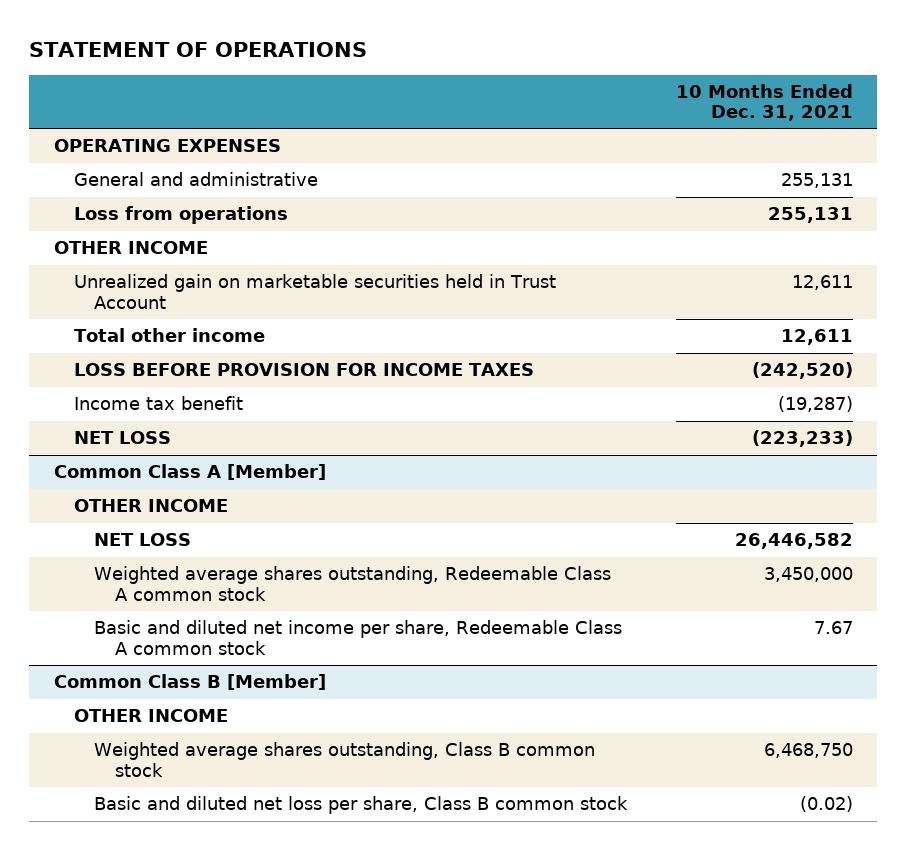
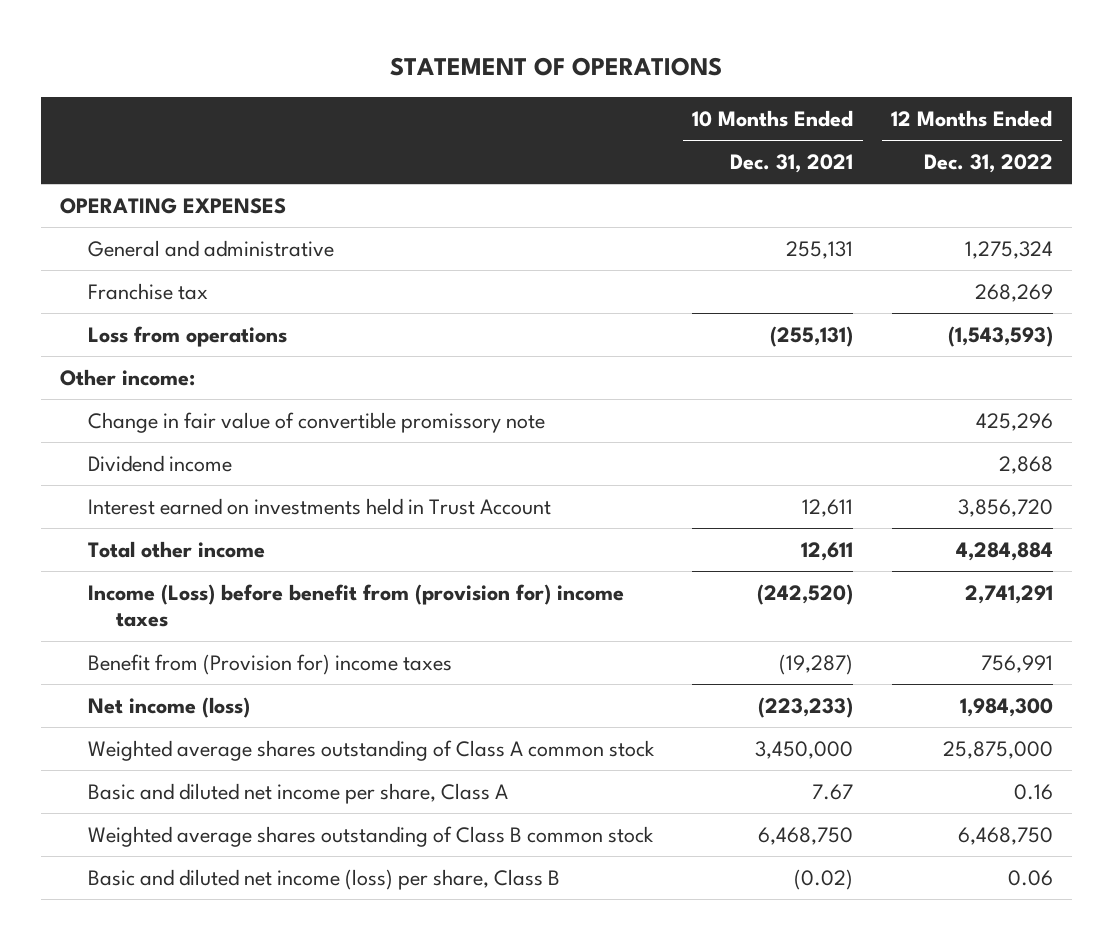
- | 10 Months Ended Dec. 31, 2021
+ | 10 Months Ended Dec. 31, 2021 | 12 Months Ended Dec. 31, 2022
- Loss from operations | 255,131
- OTHER INCOME
- Unrealized gain on marketable securities held in Trust Account | 12,611
+ Franchise tax | | 268,269
+ Loss from operations | (255,131) | (1,543,593)
+ Other income:
+ Change in fair value of convertible promissory note | | 425,296
+ Dividend income | | 2,868
+ Interest earned on investments held in Trust Account | 12,611 | 3,856,720
- LOSS BEFORE PROVISION FOR INCOME TAXES | (242,520)
- Income tax benefit | (19,287)
- NET LOSS | (223,233)
- Common Class A [Member]
- OTHER INCOME
- NET LOSS | 26,446,582
- Weighted average shares outstanding, Redeemable Class A common stock | 3,450,000
- Basic and diluted net income per share, Redeemable Class A common stock | 7.67
- Common Class B [Member]
- OTHER INCOME
- Weighted average shares outstanding, Class B common stock | 6,468,750
- Basic and diluted net loss per share, Class B common stock | (0.02)
+ Income (Loss) before benefit from (provision for) income taxes | (242,520) | 2,741,291
+ Benefit from (Provision for) income taxes | (19,287) | 756,991
+ Net income (loss) | (223,233) | 1,984,300
+ Weighted average shares outstanding of Class A common stock | 3,450,000 | 25,875,000
+ Basic and diluted net income per share, Class A | 7.67 | 0.16
+ Weighted average shares outstanding of Class B common stock | 6,468,750 | 6,468,750
+ Basic and diluted net income (loss) per share, Class B | (0.02) | 0.06

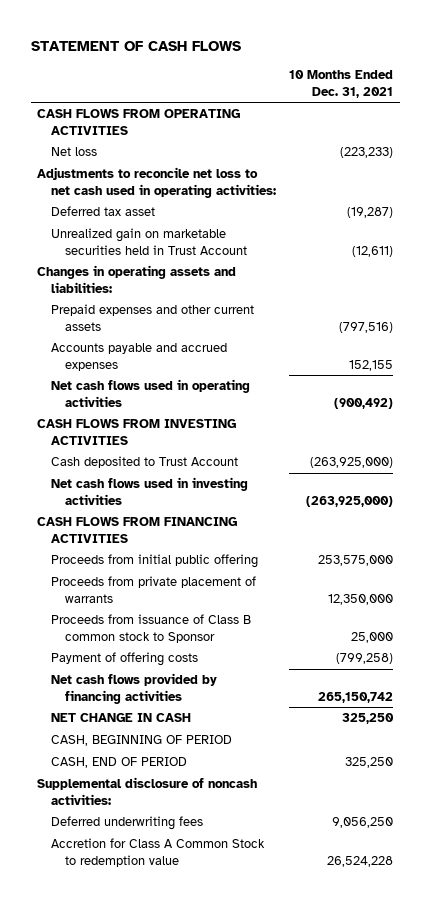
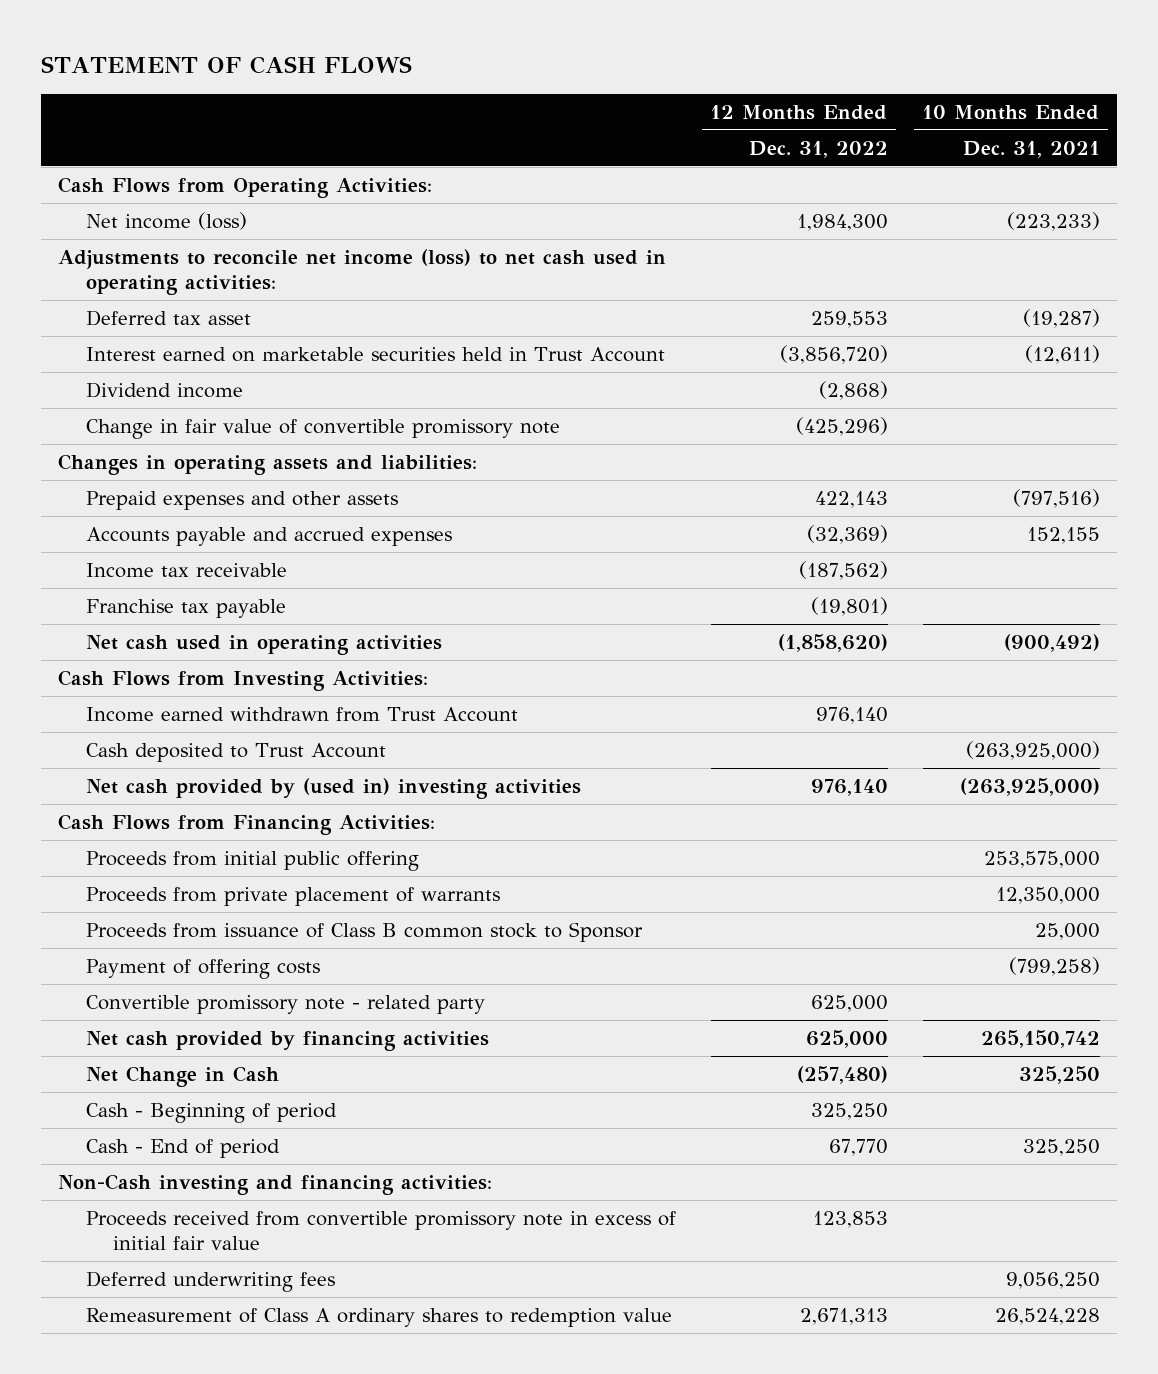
- | 10 Months Ended Dec. 31, 2021
+ | 12 Months Ended Dec. 31, 2022 | 10 Months Ended Dec. 31, 2021
- CASH FLOWS FROM OPERATING ACTIVITIES
- Net loss | (223,233)
- Adjustments to reconcile net loss to net cash used in operating activities:
+ Cash Flows from Operating Activities:
+ Net income (loss) | 1,984,300 | (223,233)
+ Adjustments to reconcile net income (loss) to net cash used in operating activities:
- Unrealized gain on marketable securities held in Trust Account | (12,611)
+ Interest earned on marketable securities held in Trust Account | (3,856,720) | (12,611)
+ Dividend income | (2,868) |
+ Change in fair value of convertible promissory note | (425,296) |
- Prepaid expenses and other current assets | (797,516)
+ Prepaid expenses and other assets | 422,143 | (797,516)
- Net cash flows used in operating activities | (900,492)
- CASH FLOWS FROM INVESTING ACTIVITIES
+ Income tax receivable | (187,562) |
+ Franchise tax payable | (19,801) |
+ Net cash used in operating activities | (1,858,620) | (900,492)
+ Cash Flows from Investing Activities:
+ Income earned withdrawn from Trust Account | 976,140 |
- Net cash flows used in investing activities | (263,925,000)
- CASH FLOWS FROM FINANCING ACTIVITIES
+ Net cash provided by (used in) investing activities | 976,140 | (263,925,000)
+ Cash Flows from Financing Activities:
- Net cash flows provided by financing activities | 265,150,742
- NET CHANGE IN CASH | 325,250
- CASH, BEGINNING OF PERIOD
- CASH, END OF PERIOD | 325,250
- Supplemental disclosure of noncash activities:
+ Convertible promissory note - related party | 625,000 |
+ Net cash provided by financing activities | 625,000 | 265,150,742
+ Net Change in Cash | (257,480) | 325,250
+ Cash - Beginning of period | 325,250 |
+ Cash - End of period | 67,770 | 325,250
+ Non-Cash investing and financing activities:
+ Proceeds received from convertible promissory note in excess of initial fair value | 123,853 |
- Accretion for Class A Common Stock to redemption value | 26,524,228
+ Remeasurement of Class A ordinary shares to redemption value | 2,671,313 | 26,524,228

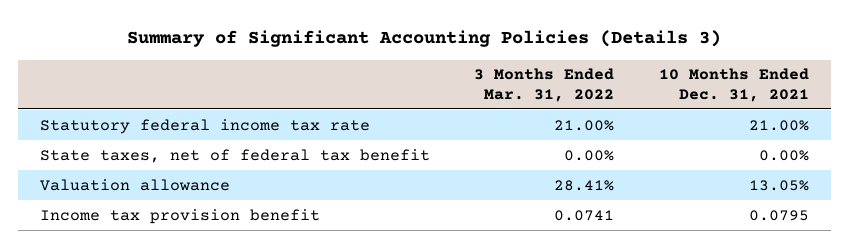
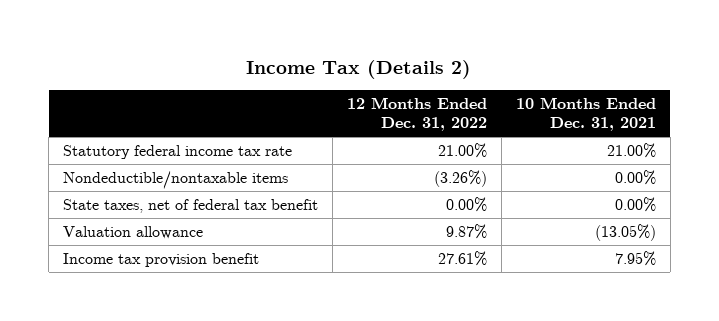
- Summary of Significant Accounting Policies (Details 3)
+ Income Tax (Details 2)
- | 3 Months Ended Mar. 31, 2022 | 10 Months Ended Dec. 31, 2021
+ | 12 Months Ended Dec. 31, 2022 | 10 Months Ended Dec. 31, 2021
+ Nondeductible/nontaxable items | (3.26%) | 0.00%
- Valuation allowance | 28.41% | 13.05%
- Income tax provision benefit | 0.0741 | 0.0795
+ Valuation allowance | 9.87% | (13.05%)
+ Income tax provision benefit | 27.61% | 7.95%

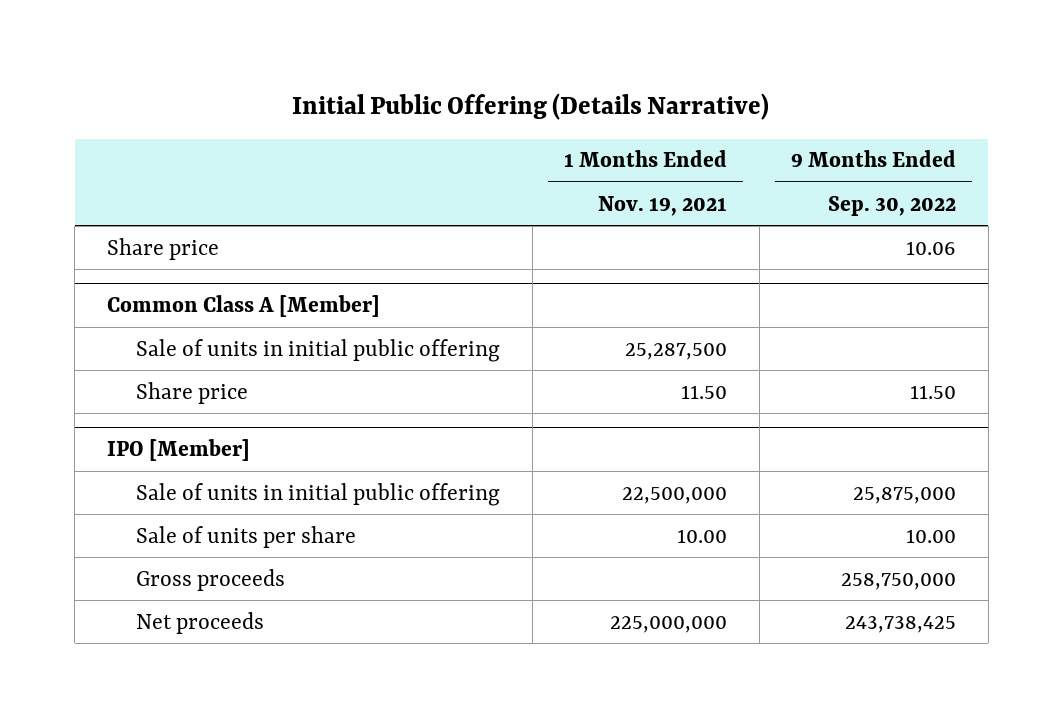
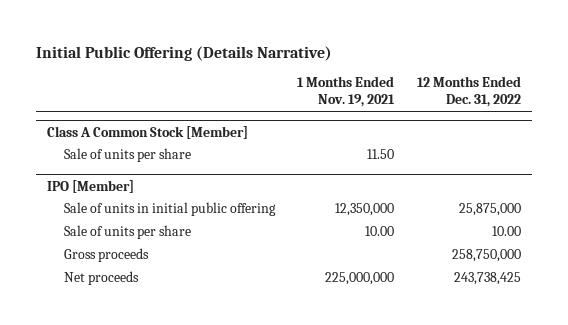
- | 1 Months Ended Nov. 19, 2021 | 9 Months Ended Sep. 30, 2022
+ | 1 Months Ended Nov. 19, 2021 | 12 Months Ended Dec. 31, 2022
- Share price | | 10.06
- Common Class A [Member]
- Sale of units in initial public offering | 25,287,500 |
- Share price | 11.50 | 11.50
+ Class A Common Stock [Member]
+ Sale of units per share | 11.50 |
@ IPO [Member]
- Sale of units in initial public offering | 22,500,000 | 25,875,000
+ Sale of units in initial public offering | 12,350,000 | 25,875,000

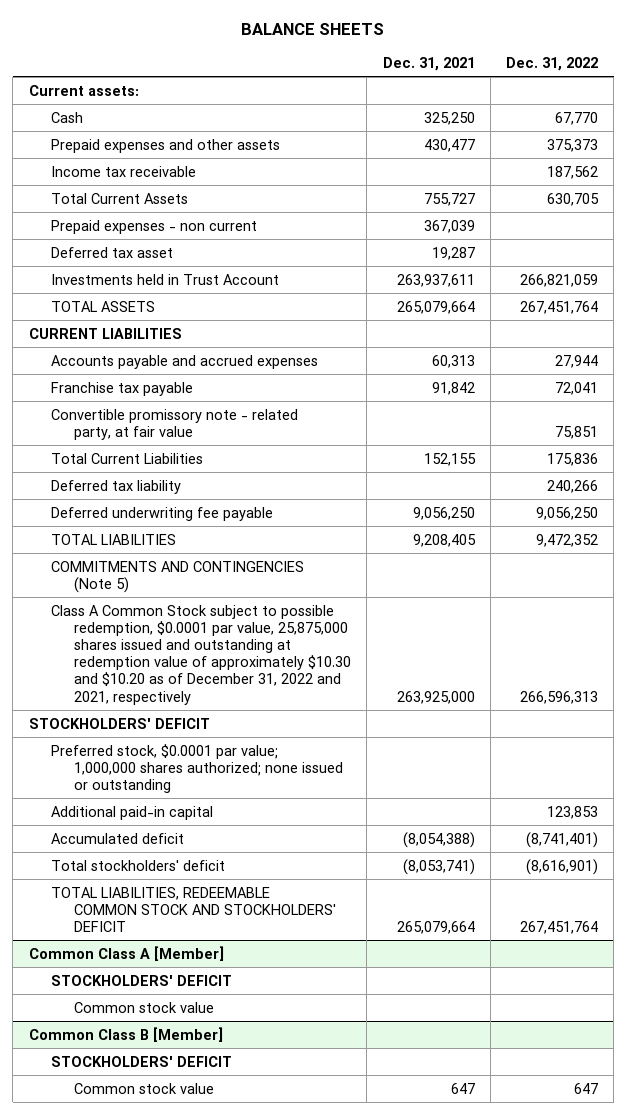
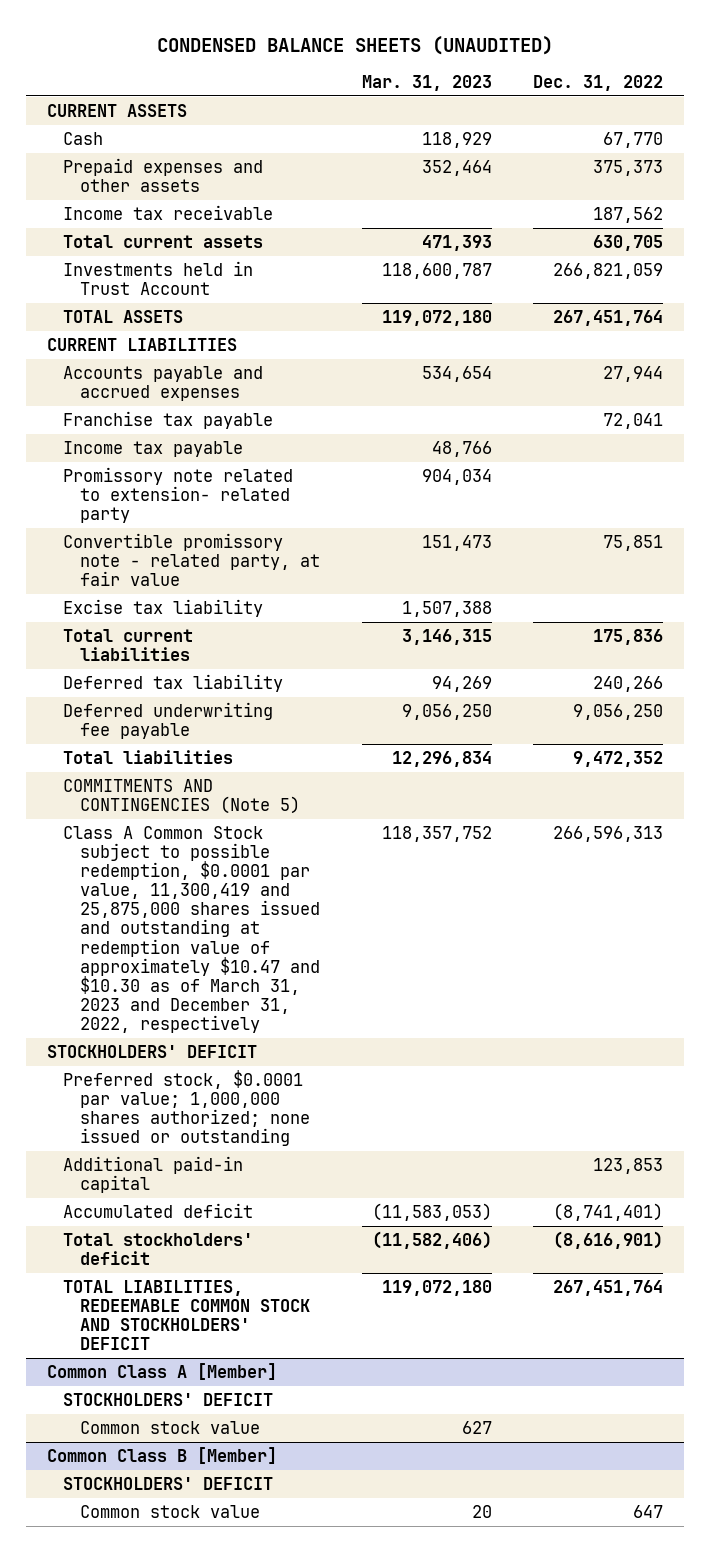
- BALANCE SHEETS
+ CONDENSED BALANCE SHEETS (UNAUDITED)
- | Dec. 31, 2021 | Dec. 31, 2022
+ | Mar. 31, 2023 | Dec. 31, 2022
- Current assets:
+ CURRENT ASSETS
- Total Current Assets | 755,727 | 630,705
- Prepaid expenses - non current | 367,039 |
- Deferred tax asset | 19,287 |
+ Total current assets | 471,393 | 630,705
+ Income tax payable | 48,766 |
+ Promissory note related to extension- related party | 904,034 |
- Total Current Liabilities | 152,155 | 175,836
+ Excise tax liability | 1,507,388 |
+ Total current liabilities | 3,146,315 | 175,836
- TOTAL LIABILITIES | 9,208,405 | 9,472,352
+ Total liabilities | 12,296,834 | 9,472,352
- Class A Common Stock subject to possible redemption, $0.0001 par value, 25,875,000 shares issued and outstanding at redemption value of approximately $10.30 and $10.20 as of December 31, 2022 and 2021, respectively | 263,925,000 | 266,596,313
+ Class A Common Stock subject to possible redemption, $0.0001 par value, 11,300,419 and 25,875,000 shares issued and outstanding at redemption value of approximately $10.47 and $10.30 as of March 31, 2023 and December 31, 2022, respectively | 118,357,752 | 266,596,313

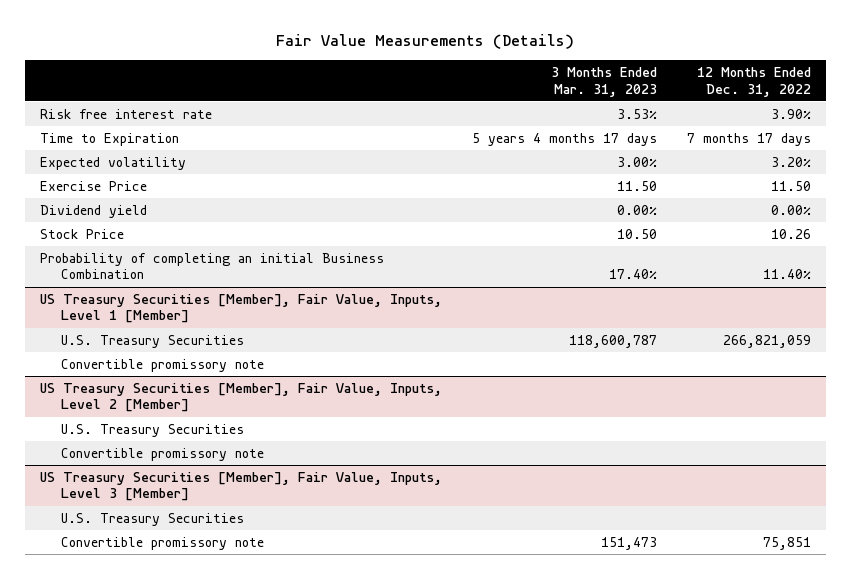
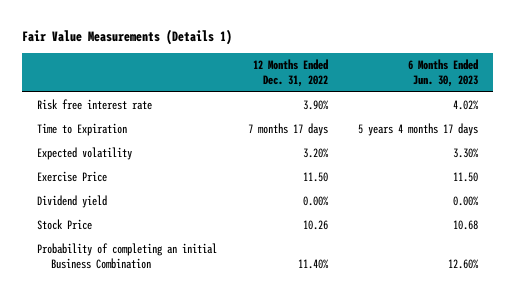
- Fair Value Measurements (Details)
+ Fair Value Measurements (Details 1)
- | 3 Months Ended Mar. 31, 2023 | 12 Months Ended Dec. 31, 2022
+ | 12 Months Ended Dec. 31, 2022 | 6 Months Ended Jun. 30, 2023
- US Treasury Securities [Member], Fair Value, Inputs, Level 1 [Member]
- U.S. Treasury Securities | 118,600,787 | 266,821,059
- Convertible promissory note
- US Treasury Securities [Member], Fair Value, Inputs, Level 2 [Member]
- U.S. Treasury Securities
- Convertible promissory note
- US Treasury Securities [Member], Fair Value, Inputs, Level 3 [Member]
- U.S. Treasury Securities
- Convertible promissory note | 151,473 | 75,851

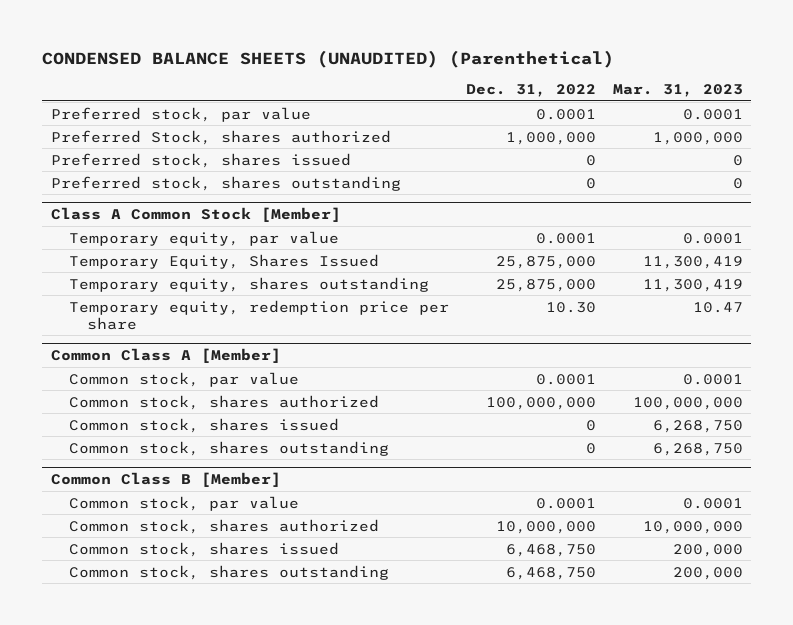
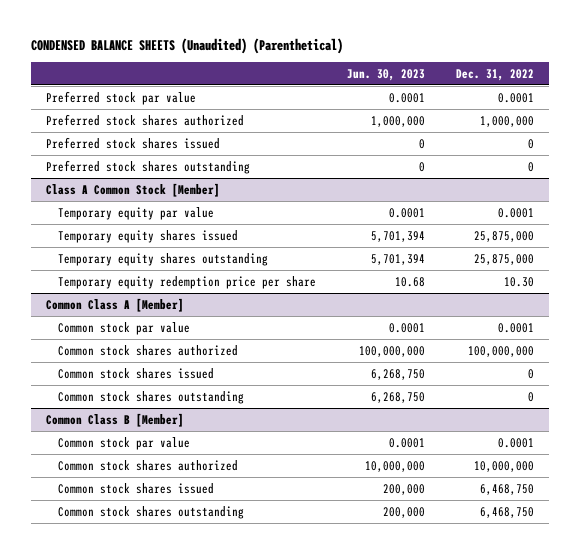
- CONDENSED BALANCE SHEETS (UNAUDITED) (Parenthetical)
+ CONDENSED BALANCE SHEETS (Unaudited) (Parenthetical)
- | Dec. 31, 2022 | Mar. 31, 2023
+ | Jun. 30, 2023 | Dec. 31, 2022
- Preferred stock, par value | 0.0001 | 0.0001
- Preferred Stock, shares authorized | 1,000,000 | 1,000,000
- Preferred stock, shares issued | 0 | 0
- Preferred stock, shares outstanding | 0 | 0
+ Preferred stock par value | 0.0001 | 0.0001
+ Preferred stock shares authorized | 1,000,000 | 1,000,000
+ Preferred stock shares issued | 0 | 0
+ Preferred stock shares outstanding | 0 | 0
@ Class A Common Stock [Member]
- Temporary equity, par value | 0.0001 | 0.0001
- Temporary Equity, Shares Issued | 25,875,000 | 11,300,419
- Temporary equity, shares outstanding | 25,875,000 | 11,300,419
- Temporary equity, redemption price per share | 10.30 | 10.47
+ Temporary equity par value | 0.0001 | 0.0001
+ Temporary equity shares issued | 5,701,394 | 25,875,000
+ Temporary equity shares outstanding | 5,701,394 | 25,875,000
+ Temporary equity redemption price per share | 10.68 | 10.30
@ Common Class A [Member]
- Common stock, par value | 0.0001 | 0.0001
- Common stock, shares authorized | 100,000,000 | 100,000,000
- Common stock, shares issued | 0 | 6,268,750
- Common stock, shares outstanding | 0 | 6,268,750
+ Common stock par value | 0.0001 | 0.0001
+ Common stock shares authorized | 100,000,000 | 100,000,000
+ Common stock shares issued | 6,268,750 | 0
+ Common stock shares outstanding | 6,268,750 | 0
@ Common Class B [Member]
- Common stock, par value | 0.0001 | 0.0001
- Common stock, shares authorized | 10,000,000 | 10,000,000
- Common stock, shares issued | 6,468,750 | 200,000
- Common stock, shares outstanding | 6,468,750 | 200,000
+ Common stock par value | 0.0001 | 0.0001
+ Common stock shares authorized | 10,000,000 | 10,000,000
+ Common stock shares issued | 200,000 | 6,468,750
+ Common stock shares outstanding | 200,000 | 6,468,750

